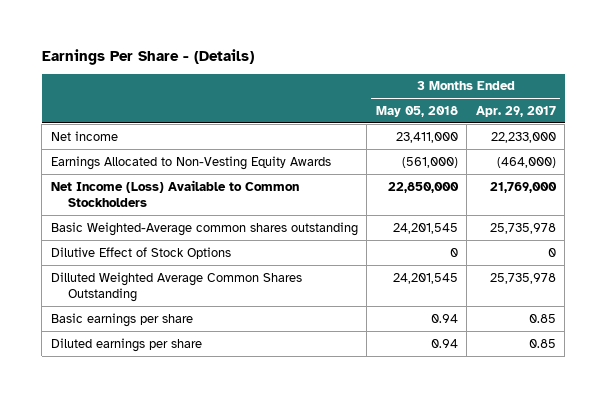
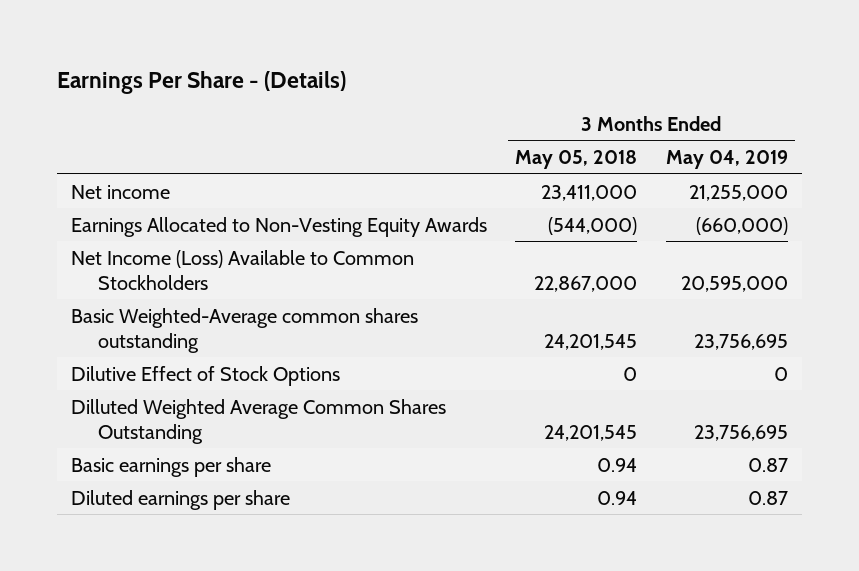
- | 3 Months Ended May 05, 2018 | 3 Months Ended Apr. 29, 2017
+ | 3 Months Ended May 05, 2018 | 3 Months Ended May 04, 2019
- Earnings Allocated to Non-Vesting Equity Awards | (561,000) | (464,000)
- Net Income (Loss) Available to Common Stockholders | 22,850,000 | 21,769,000
+ Earnings Allocated to Non-Vesting Equity Awards | (544,000) | (660,000)
+ Net Income (Loss) Available to Common Stockholders | 22,867,000 | 20,595,000

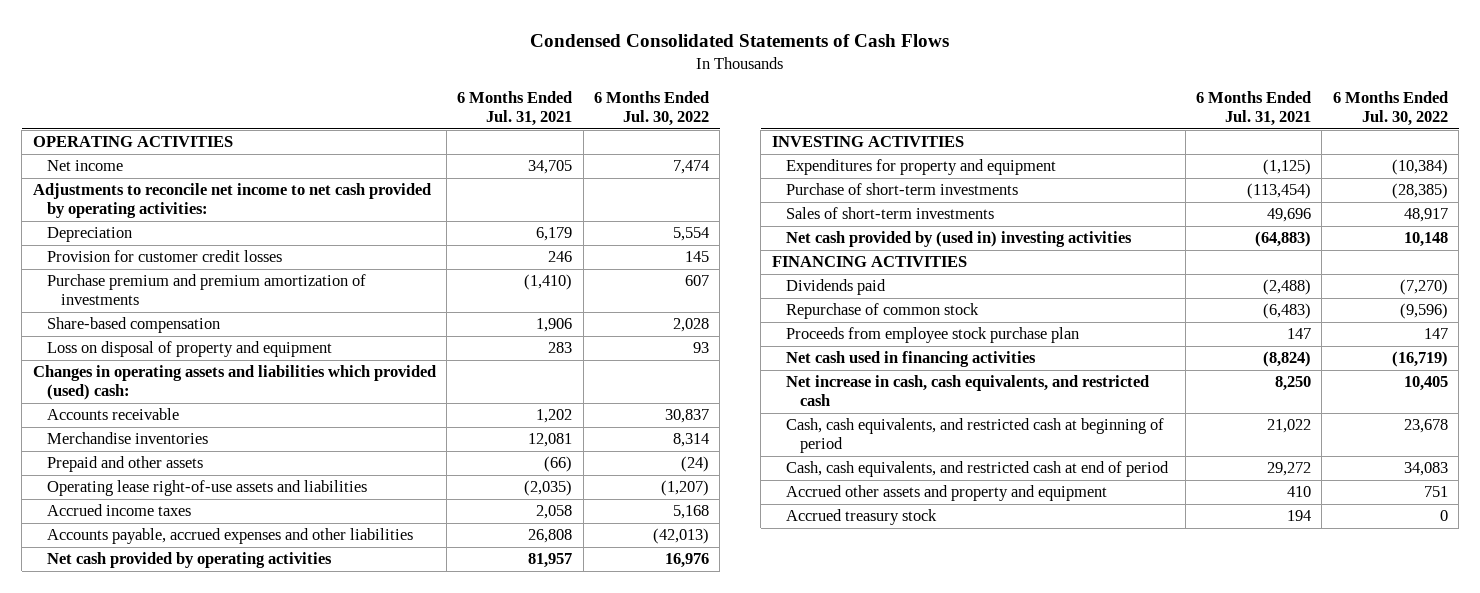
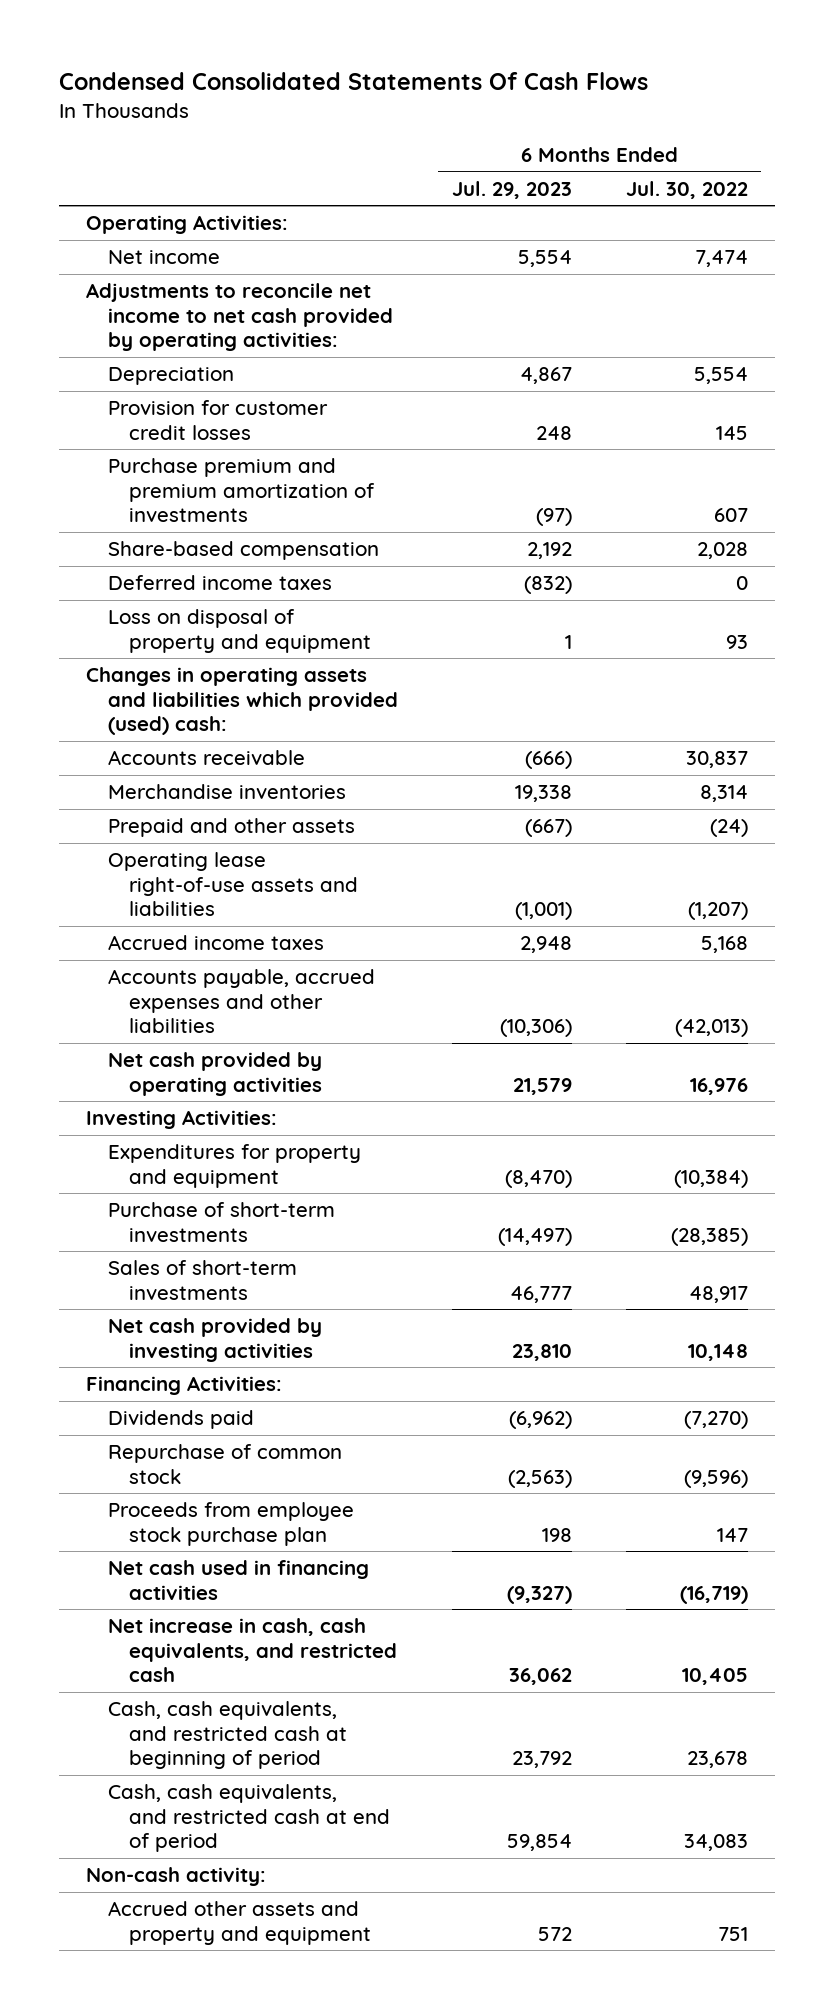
- Condensed Consolidated Statements of Cash Flows
+ Condensed Consolidated Statements Of Cash Flows
- | 6 Months Ended Jul. 31, 2021 | 6 Months Ended Jul. 30, 2022
+ | 6 Months Ended Jul. 29, 2023 | 6 Months Ended Jul. 30, 2022
- OPERATING ACTIVITIES
+ Operating Activities:
+ Deferred income taxes | (832) | 0
- INVESTING ACTIVITIES
+ Investing Activities:
- Net cash provided by (used in) investing activities | (64,883) | 10,148
- FINANCING ACTIVITIES
+ Net cash provided by investing activities | 23,810 | 10,148
+ Financing Activities:
+ Non-cash activity:
- Accrued treasury stock | 194 | 0

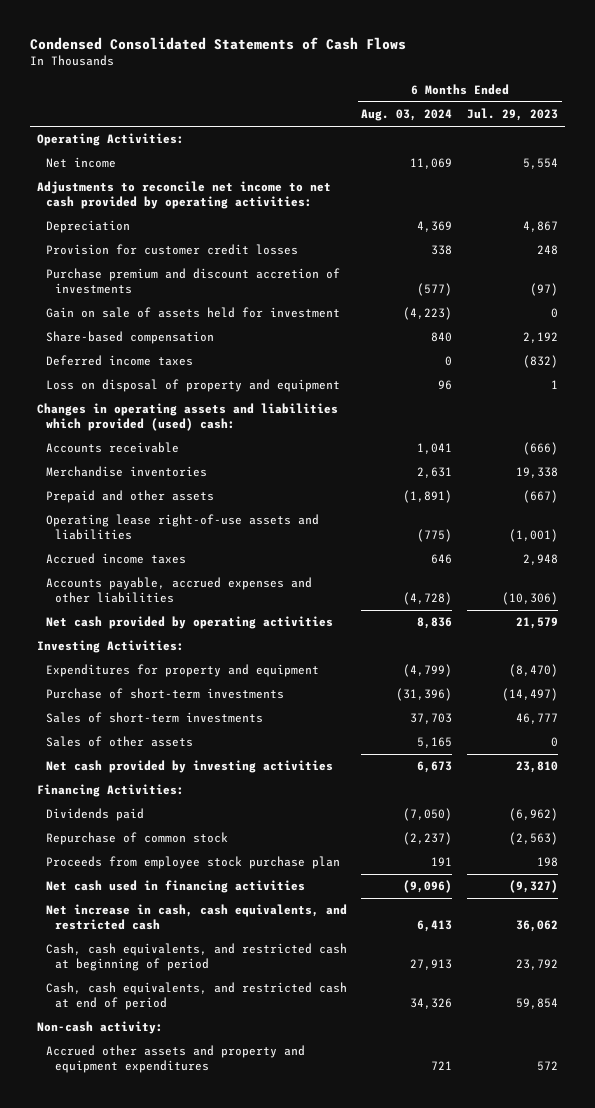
- Condensed Consolidated Statements Of Cash Flows
+ Condensed Consolidated Statements of Cash Flows
- | 6 Months Ended Jul. 29, 2023 | 6 Months Ended Jul. 30, 2022
+ | 6 Months Ended Aug. 03, 2024 | 6 Months Ended Jul. 29, 2023
- Purchase premium and premium amortization of investments | (97) | 607
+ Purchase premium and discount accretion of investments | (577) | (97)
+ Gain on sale of assets held for investment | (4,223) | 0
+ Sales of other assets | 5,165 | 0
- Accrued other assets and property and equipment | 572 | 751
+ Accrued other assets and property and equipment expenditures | 721 | 572

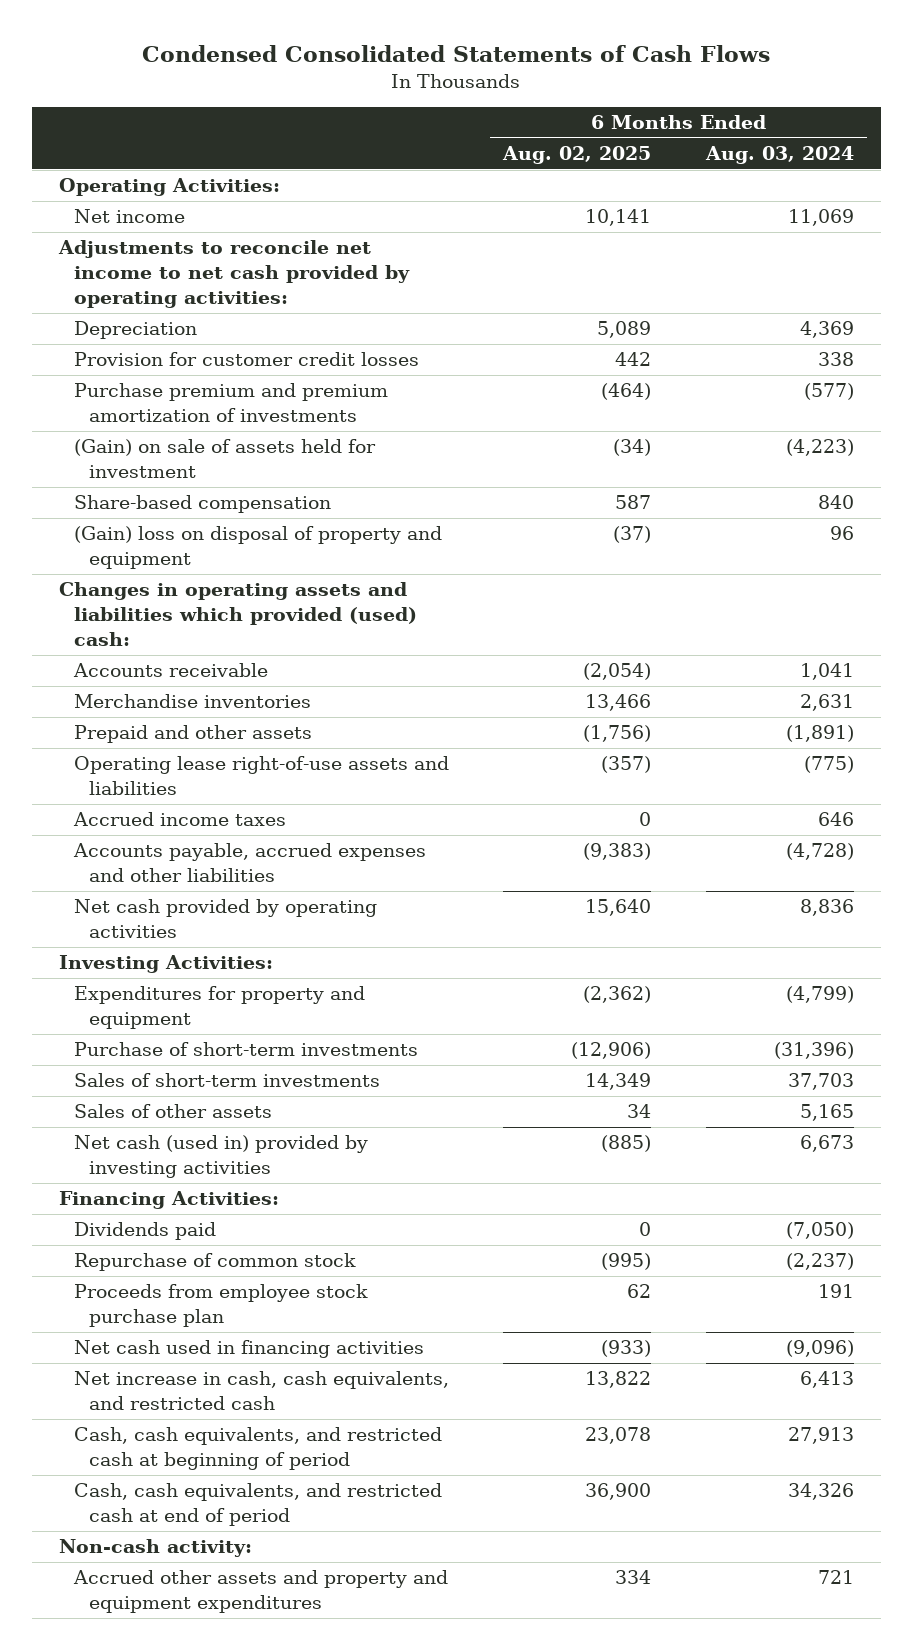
- | 6 Months Ended Aug. 03, 2024 | 6 Months Ended Jul. 29, 2023
+ | 6 Months Ended Aug. 02, 2025 | 6 Months Ended Aug. 03, 2024
- Purchase premium and discount accretion of investments | (577) | (97)
- Gain on sale of assets held for investment | (4,223) | 0
+ Purchase premium and premium amortization of investments | (464) | (577)
+ (Gain) on sale of assets held for investment | (34) | (4,223)
- Deferred income taxes | 0 | (832)
- Loss on disposal of property and equipment | 96 | 1
+ (Gain) loss on disposal of property and equipment | (37) | 96
- Net cash provided by investing activities | 6,673 | 23,810
+ Net cash (used in) provided by investing activities | (885) | 6,673

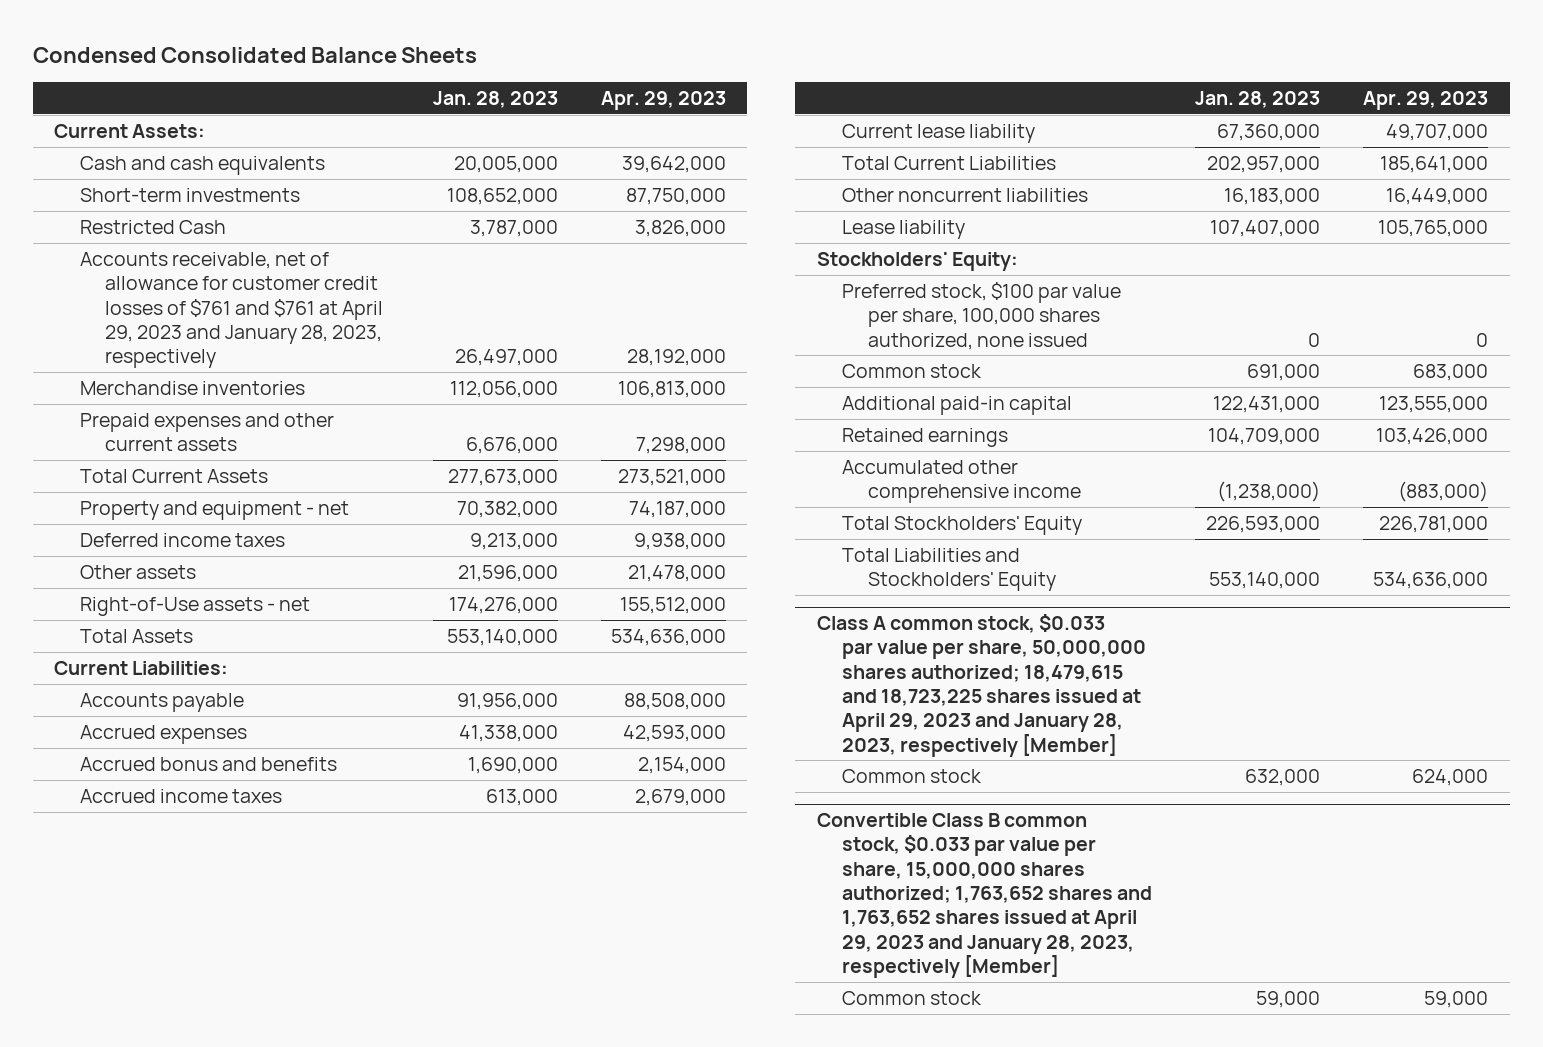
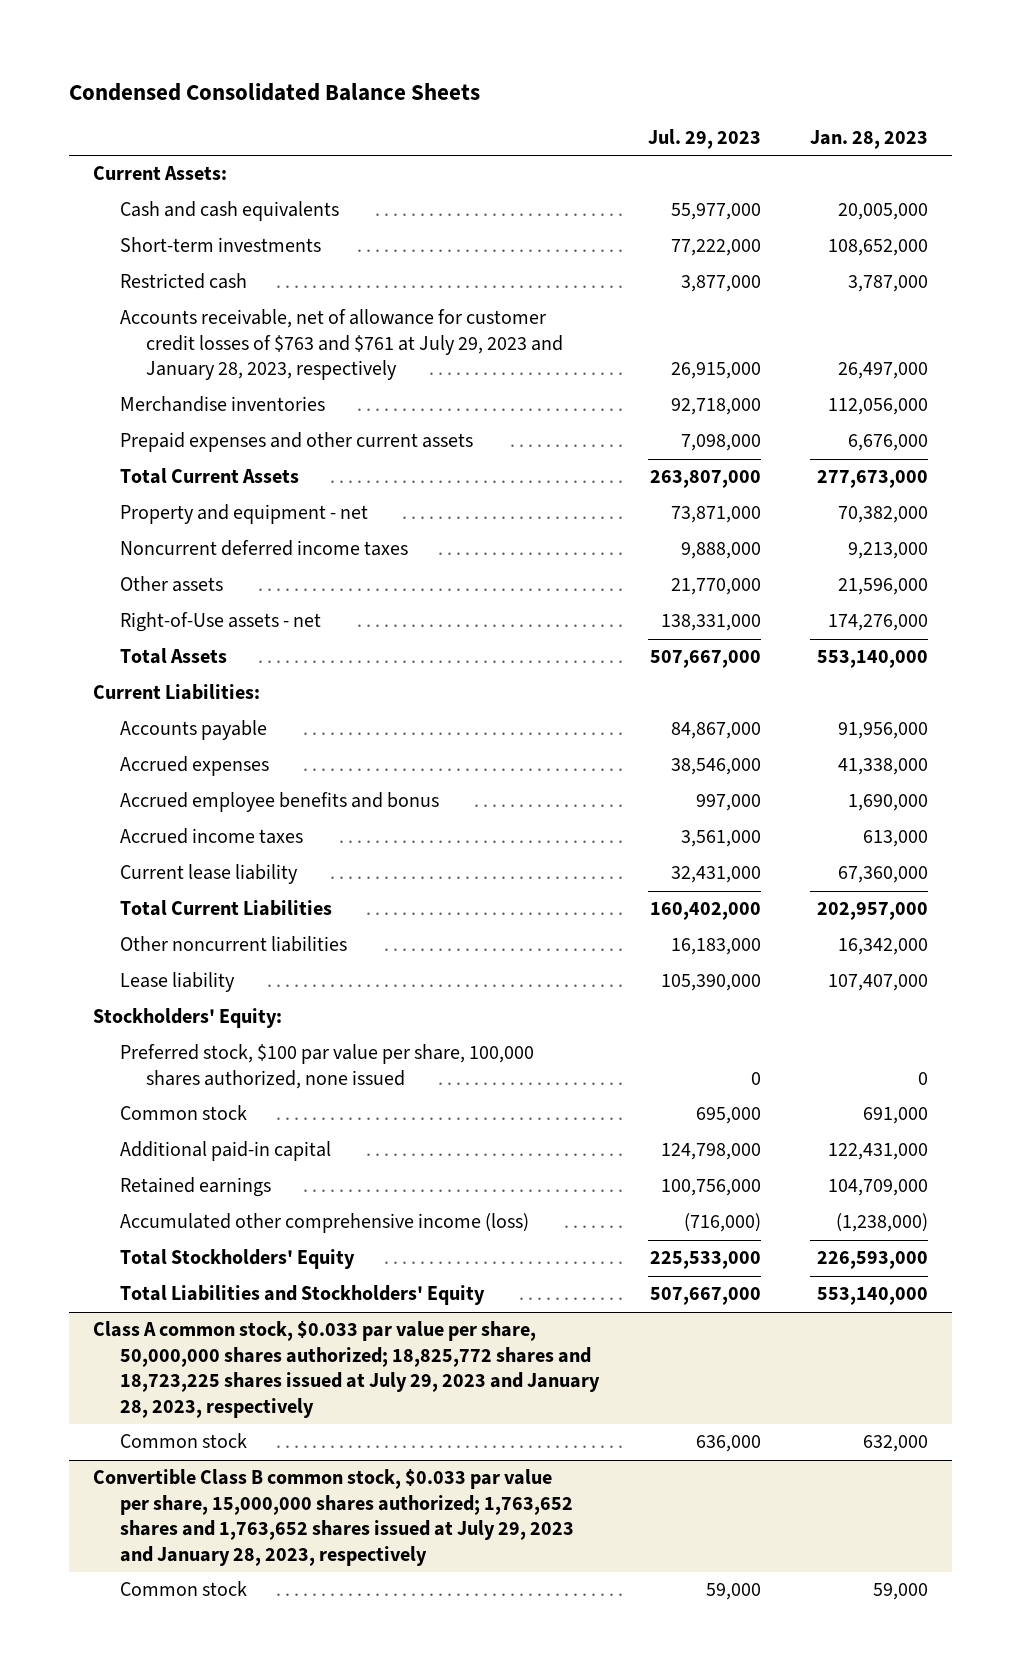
- | Jan. 28, 2023 | Apr. 29, 2023
+ | Jul. 29, 2023 | Jan. 28, 2023
- Restricted Cash | 3,787,000 | 3,826,000
- Accounts receivable, net of allowance for customer credit losses of $761 and $761 at April 29, 2023 and January 28, 2023, respectively | 26,497,000 | 28,192,000
+ Restricted cash | 3,877,000 | 3,787,000
+ Accounts receivable, net of allowance for customer credit losses of $763 and $761 at July 29, 2023 and January 28, 2023, respectively | 26,915,000 | 26,497,000
- Deferred income taxes | 9,213,000 | 9,938,000
+ Noncurrent deferred income taxes | 9,888,000 | 9,213,000
- Accrued bonus and benefits | 1,690,000 | 2,154,000
+ Accrued employee benefits and bonus | 997,000 | 1,690,000
- Other noncurrent liabilities | 16,183,000 | 16,449,000
+ Other noncurrent liabilities | 16,183,000 | 16,342,000
- Accumulated other comprehensive income | (1,238,000) | (883,000)
+ Accumulated other comprehensive income (loss) | (716,000) | (1,238,000)
- Class A common stock, $0.033 par value per share, 50,000,000 shares authorized; 18,479,615 and 18,723,225 shares issued at April 29, 2023 and January 28, 2023, respectively [Member]
+ Class A common stock, $0.033 par value per share, 50,000,000 shares authorized; 18,825,772 shares and 18,723,225 shares issued at July 29, 2023 and January 28, 2023, respectively
- Convertible Class B common stock, $0.033 par value per share, 15,000,000 shares authorized; 1,763,652 shares and 1,763,652 shares issued at April 29, 2023 and January 28, 2023, respectively [Member]
+ Convertible Class B common stock, $0.033 par value per share, 15,000,000 shares authorized; 1,763,652 shares and 1,763,652 shares issued at July 29, 2023 and January 28, 2023, respectively

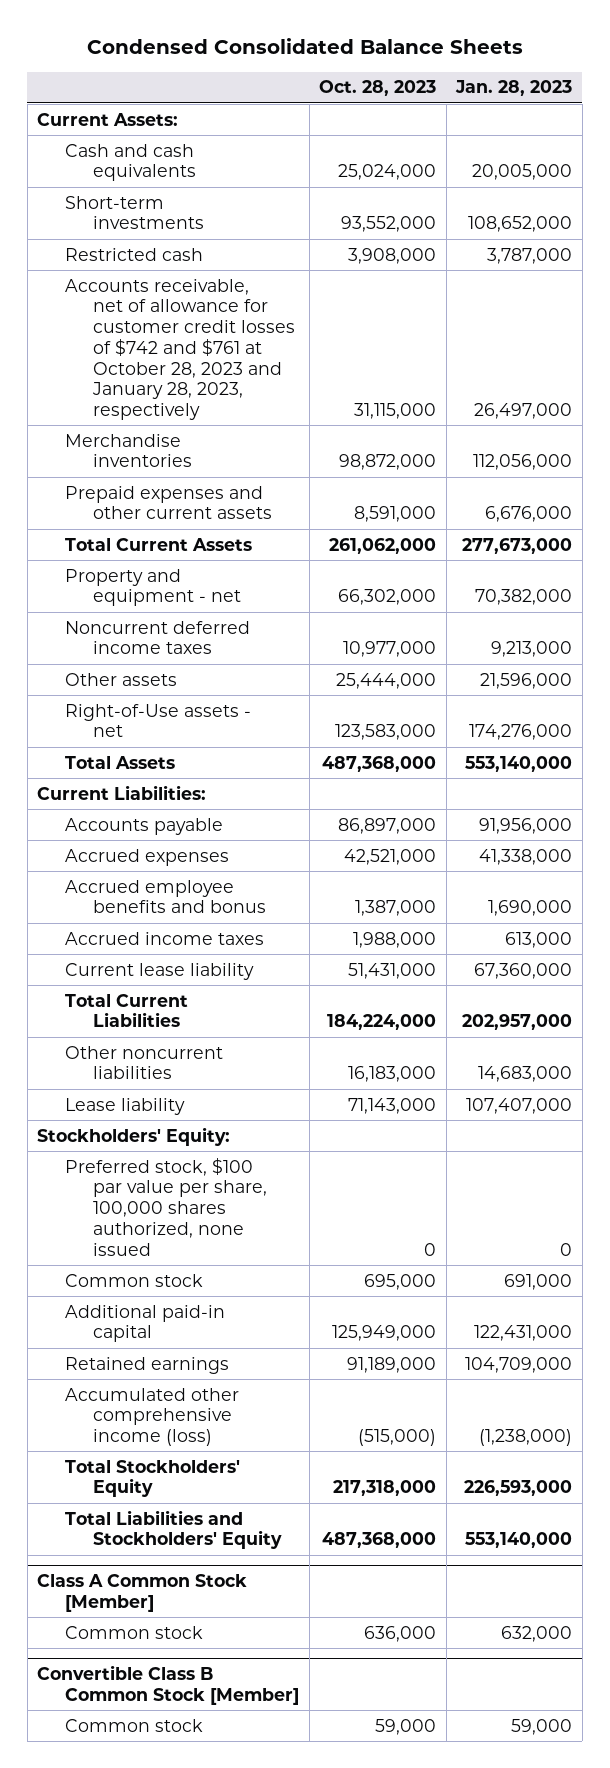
- | Jul. 29, 2023 | Jan. 28, 2023
+ | Oct. 28, 2023 | Jan. 28, 2023
- Accounts receivable, net of allowance for customer credit losses of $763 and $761 at July 29, 2023 and January 28, 2023, respectively | 26,915,000 | 26,497,000
+ Accounts receivable, net of allowance for customer credit losses of $742 and $761 at October 28, 2023 and January 28, 2023, respectively | 31,115,000 | 26,497,000
- Other noncurrent liabilities | 16,183,000 | 16,342,000
+ Other noncurrent liabilities | 16,183,000 | 14,683,000
- Class A common stock, $0.033 par value per share, 50,000,000 shares authorized; 18,825,772 shares and 18,723,225 shares issued at July 29, 2023 and January 28, 2023, respectively
+ Class A Common Stock [Member]
- Convertible Class B common stock, $0.033 par value per share, 15,000,000 shares authorized; 1,763,652 shares and 1,763,652 shares issued at July 29, 2023 and January 28, 2023, respectively
+ Convertible Class B Common Stock [Member]

